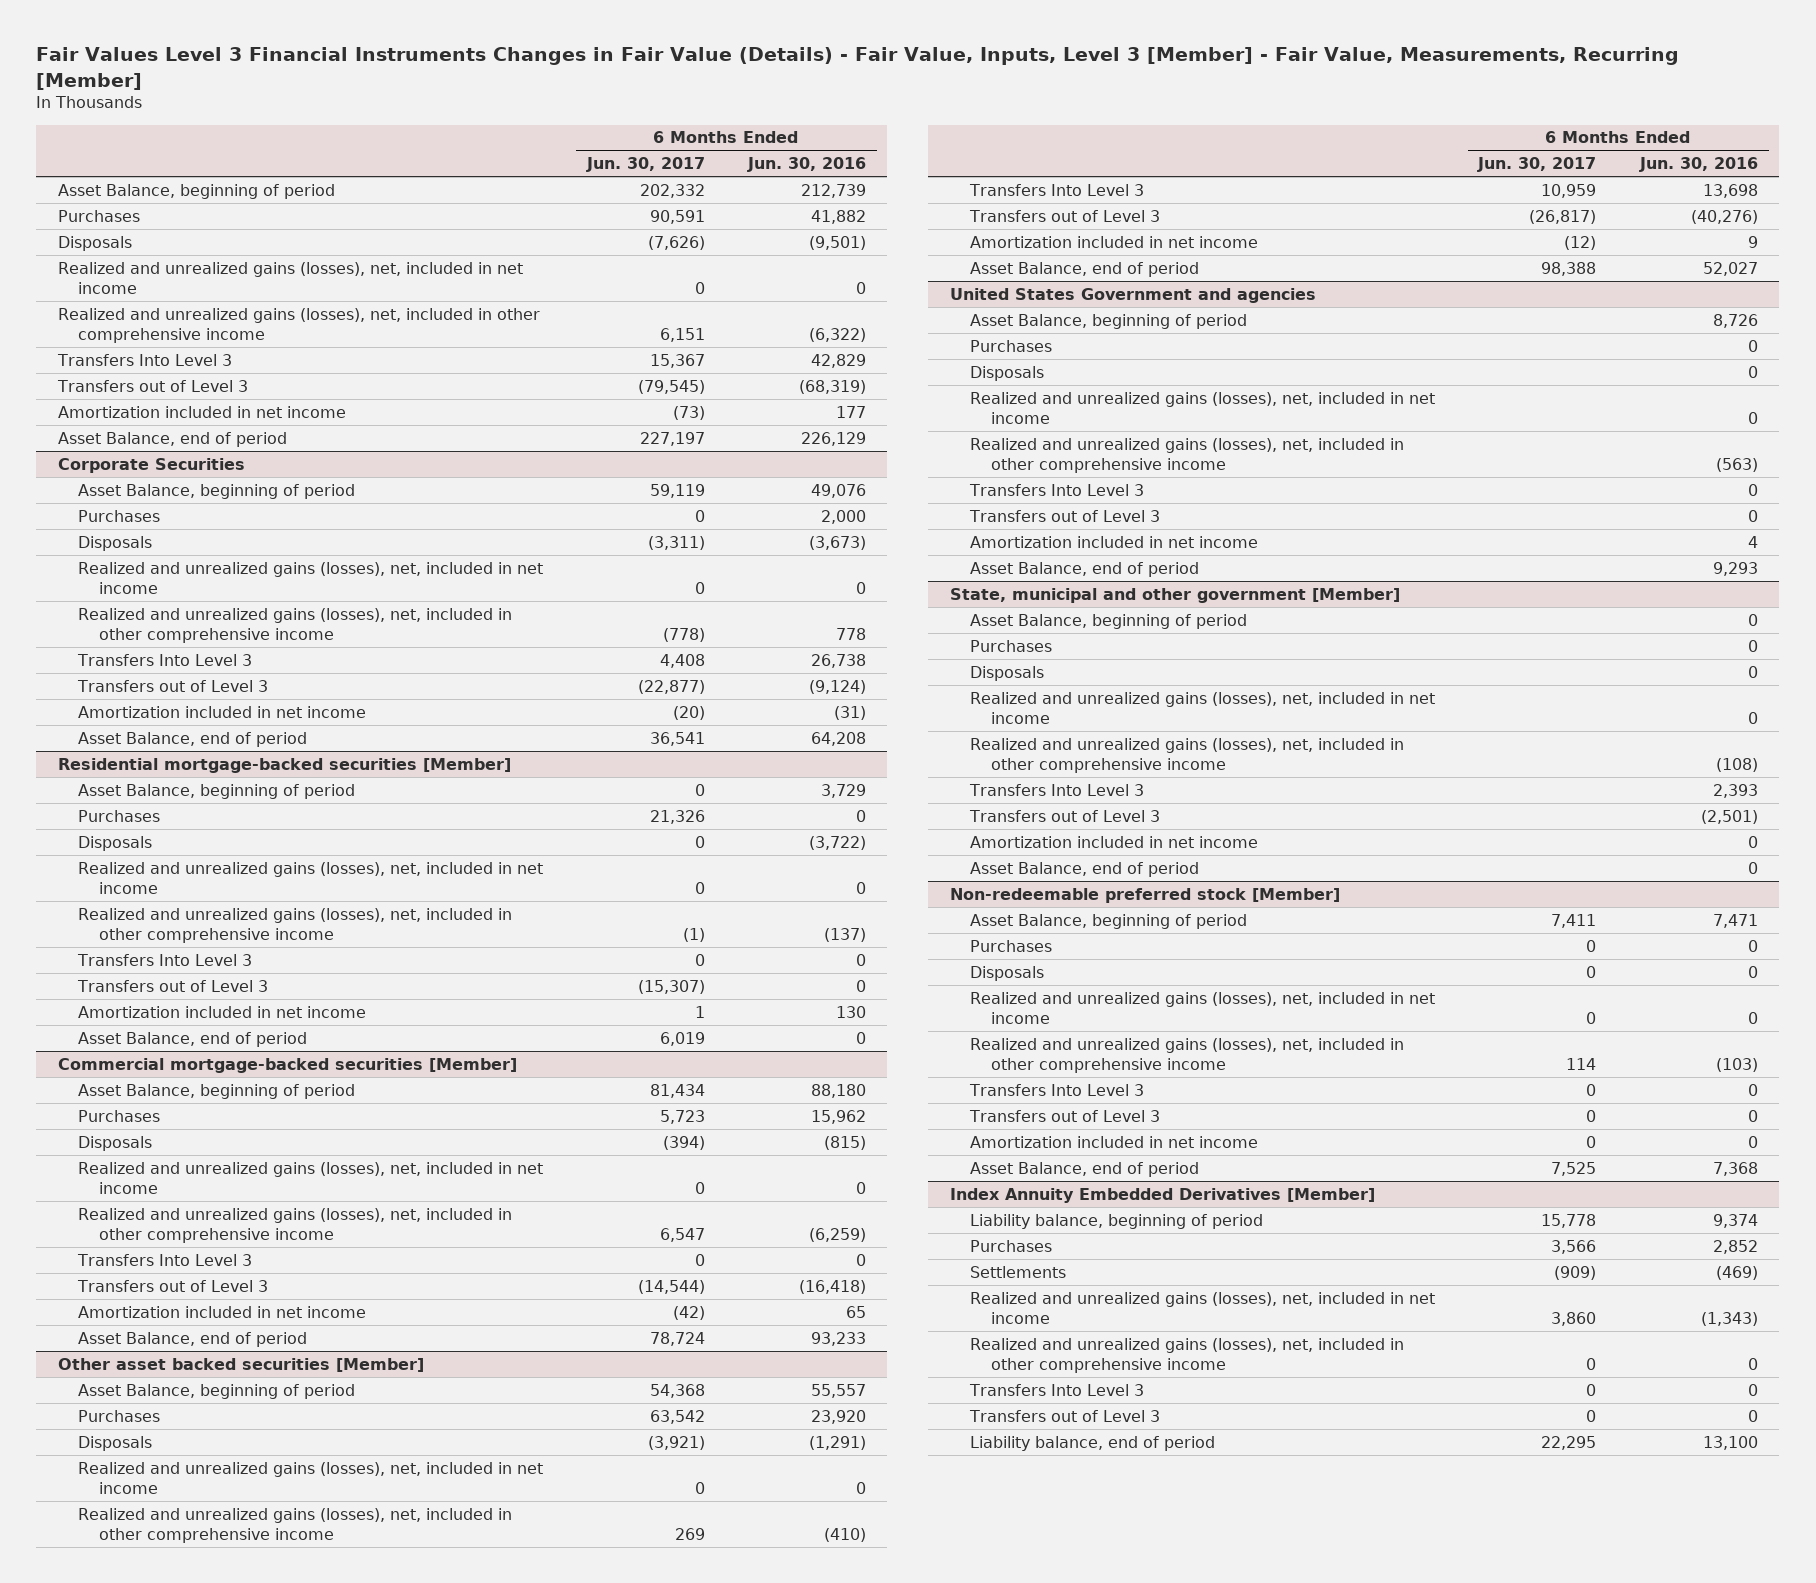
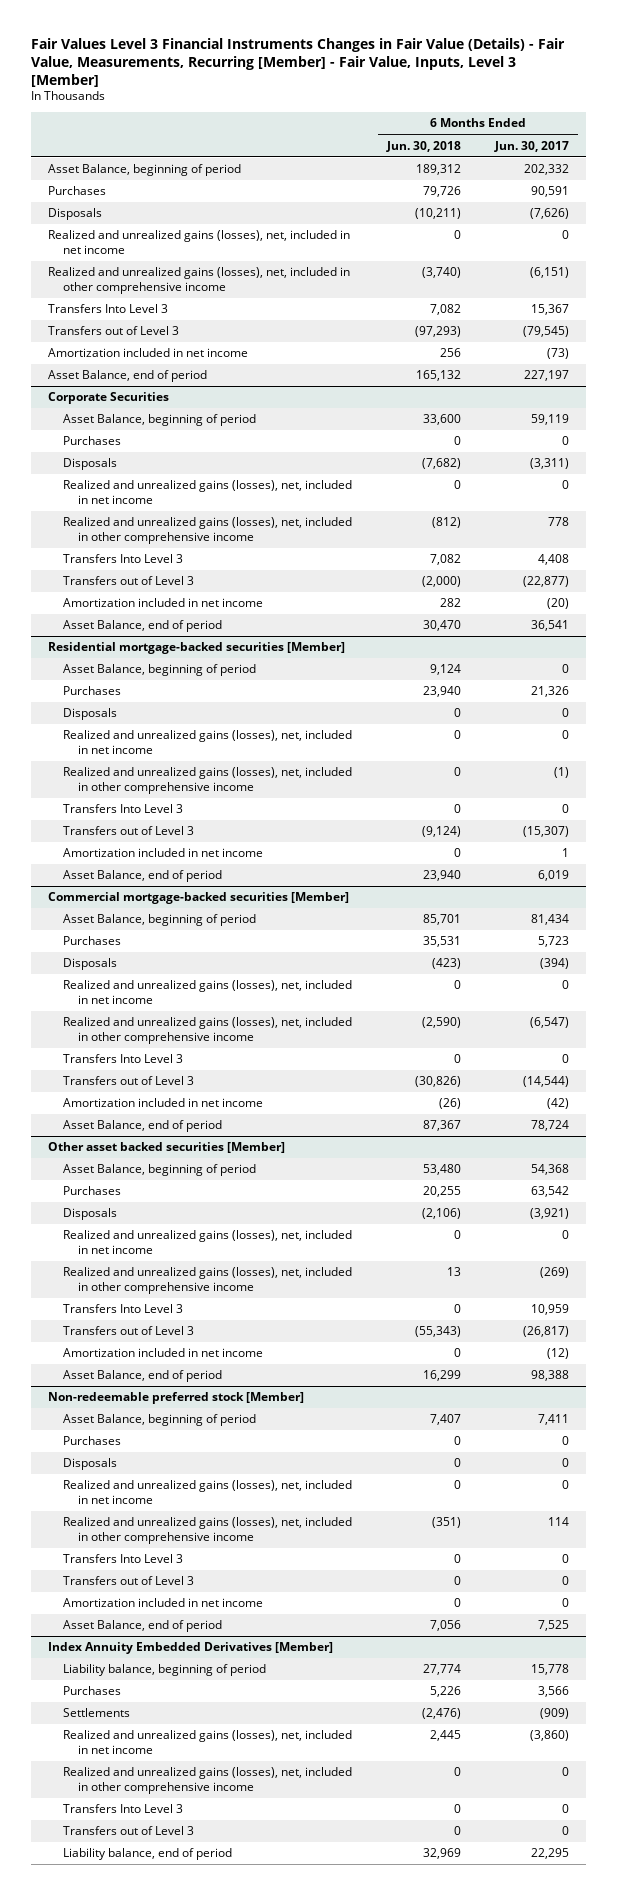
- Fair Values Level 3 Financial Instruments Changes in Fair Value (Details) - Fair Value, Inputs, Level 3 [Member] - Fair Value, Measurements, Recurring [Member]
+ Fair Values Level 3 Financial Instruments Changes in Fair Value (Details) - Fair Value, Measurements, Recurring [Member] - Fair Value, Inputs, Level 3 [Member]
- | 6 Months Ended Jun. 30, 2017 | 6 Months Ended Jun. 30, 2016
+ | 6 Months Ended Jun. 30, 2018 | 6 Months Ended Jun. 30, 2017
- Realized and unrealized gains (losses), net, included in other comprehensive income | 6,151 | (6,322)
+ Realized and unrealized gains (losses), net, included in other comprehensive income | (3,740) | (6,151)
@ Corporate Securities
- Realized and unrealized gains (losses), net, included in other comprehensive income | (778) | 778
+ Realized and unrealized gains (losses), net, included in other comprehensive income | (812) | 778
@ Commercial mortgage-backed securities [Member]
- Realized and unrealized gains (losses), net, included in other comprehensive income | 6,547 | (6,259)
+ Realized and unrealized gains (losses), net, included in other comprehensive income | (2,590) | (6,547)
@ Other asset backed securities [Member]
- Realized and unrealized gains (losses), net, included in other comprehensive income | 269 | (410)
+ Realized and unrealized gains (losses), net, included in other comprehensive income | 13 | (269)
- United States Government and agencies
- Asset Balance, beginning of period | | 8,726
- Purchases | | 0
- Disposals | | 0
- Realized and unrealized gains (losses), net, included in net income | | 0
- Realized and unrealized gains (losses), net, included in other comprehensive income | | (563)
- Transfers Into Level 3 | | 0
- Transfers out of Level 3 | | 0
- Amortization included in net income | | 4
- Asset Balance, end of period | | 9,293
- State, municipal and other government [Member]
- Asset Balance, beginning of period | | 0
- Purchases | | 0
- Disposals | | 0
- Realized and unrealized gains (losses), net, included in net income | | 0
- Realized and unrealized gains (losses), net, included in other comprehensive income | | (108)
- Transfers Into Level 3 | | 2,393
- Transfers out of Level 3 | | (2,501)
- Amortization included in net income | | 0
- Asset Balance, end of period | | 0
@ Index Annuity Embedded Derivatives [Member]
- Realized and unrealized gains (losses), net, included in net income | 3,860 | (1,343)
+ Realized and unrealized gains (losses), net, included in net income | 2,445 | (3,860)

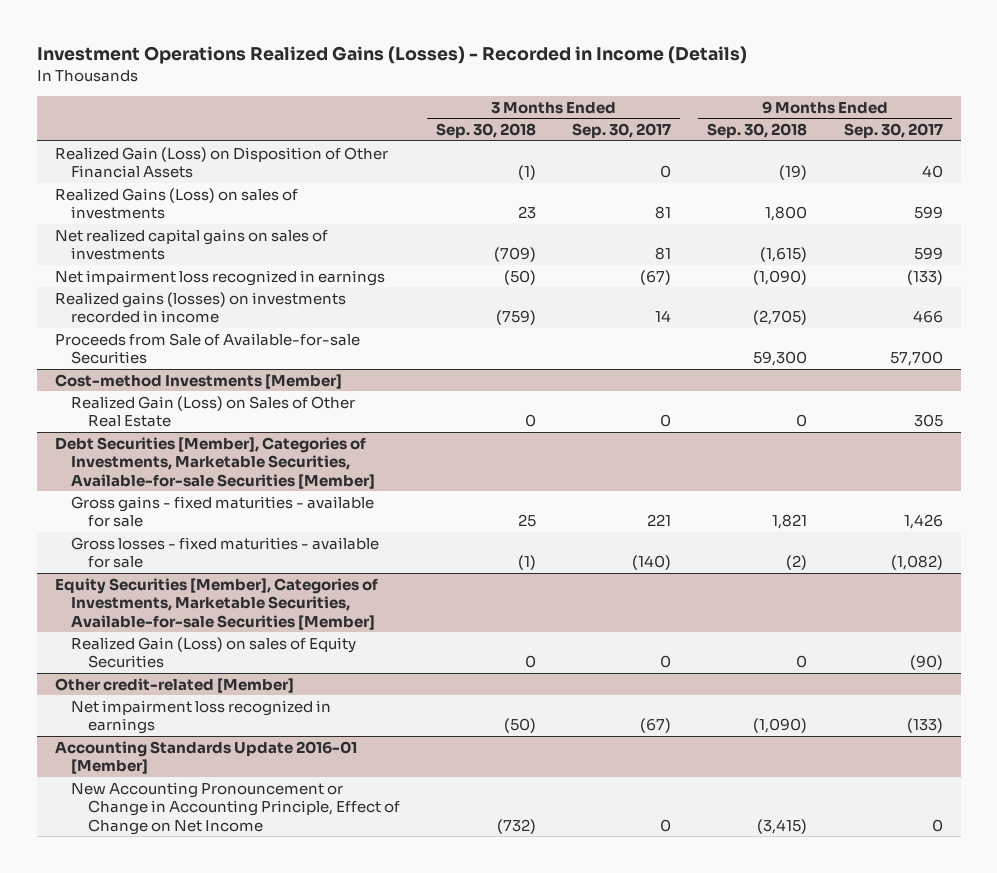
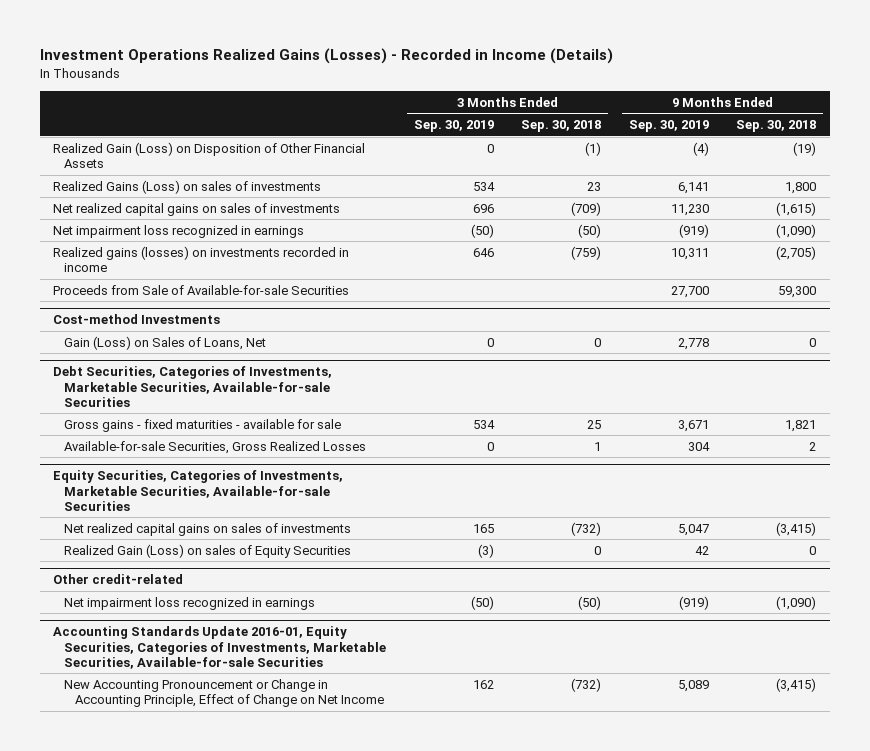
- | 3 Months Ended Sep. 30, 2018 | 3 Months Ended Sep. 30, 2017 | 9 Months Ended Sep. 30, 2018 | 9 Months Ended Sep. 30, 2017
+ | 3 Months Ended Sep. 30, 2019 | 3 Months Ended Sep. 30, 2018 | 9 Months Ended Sep. 30, 2019 | 9 Months Ended Sep. 30, 2018
- Cost-method Investments [Member]
- Realized Gain (Loss) on Sales of Other Real Estate | 0 | 0 | 0 | 305
- Debt Securities [Member], Categories of Investments, Marketable Securities, Available-for-sale Securities [Member]
+ Cost-method Investments
+ Gain (Loss) on Sales of Loans, Net | 0 | 0 | 2,778 | 0
+ Debt Securities, Categories of Investments, Marketable Securities, Available-for-sale Securities
- Gross losses - fixed maturities - available for sale | (1) | (140) | (2) | (1,082)
- Equity Securities [Member], Categories of Investments, Marketable Securities, Available-for-sale Securities [Member]
+ Available-for-sale Securities, Gross Realized Losses | 0 | 1 | 304 | 2
+ Equity Securities, Categories of Investments, Marketable Securities, Available-for-sale Securities
+ Net realized capital gains on sales of investments | 165 | (732) | 5,047 | (3,415)
- Other credit-related [Member]
+ Other credit-related
- Accounting Standards Update 2016-01 [Member]
+ Accounting Standards Update 2016-01, Equity Securities, Categories of Investments, Marketable Securities, Available-for-sale Securities

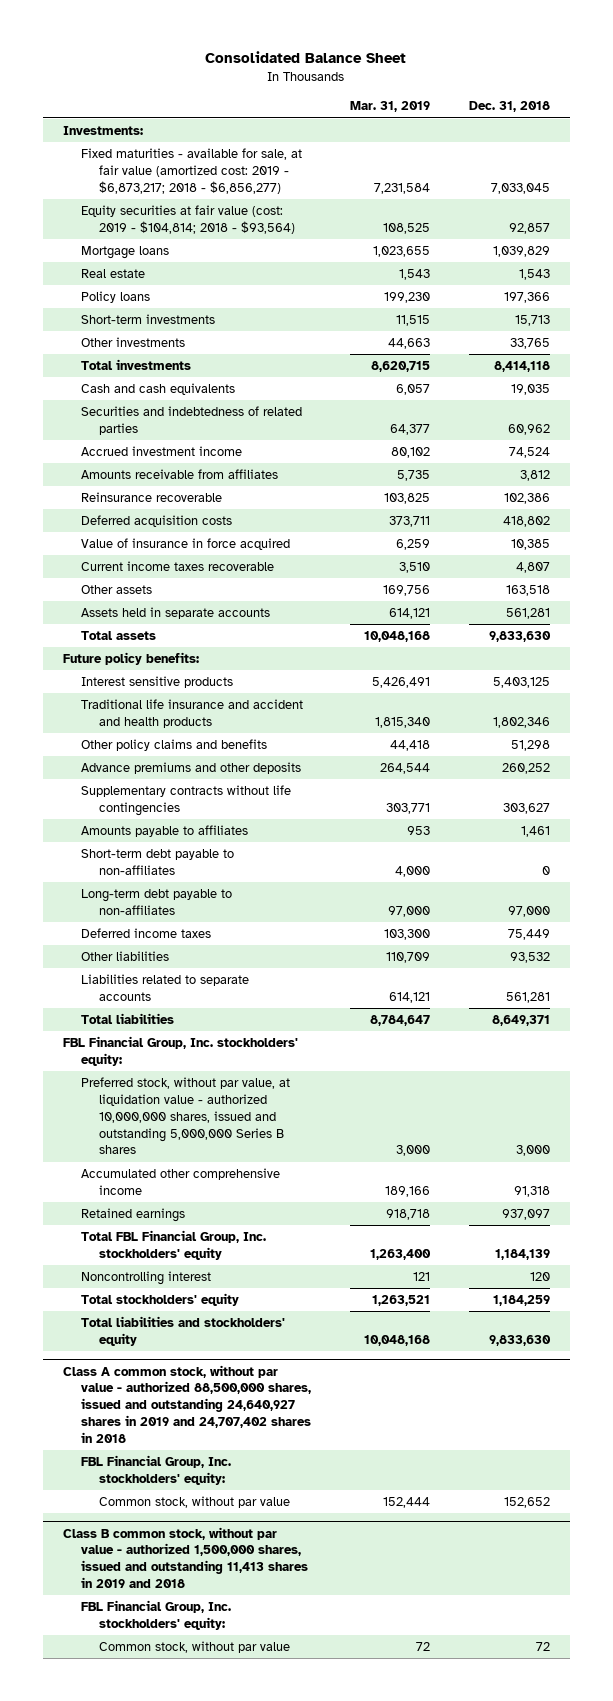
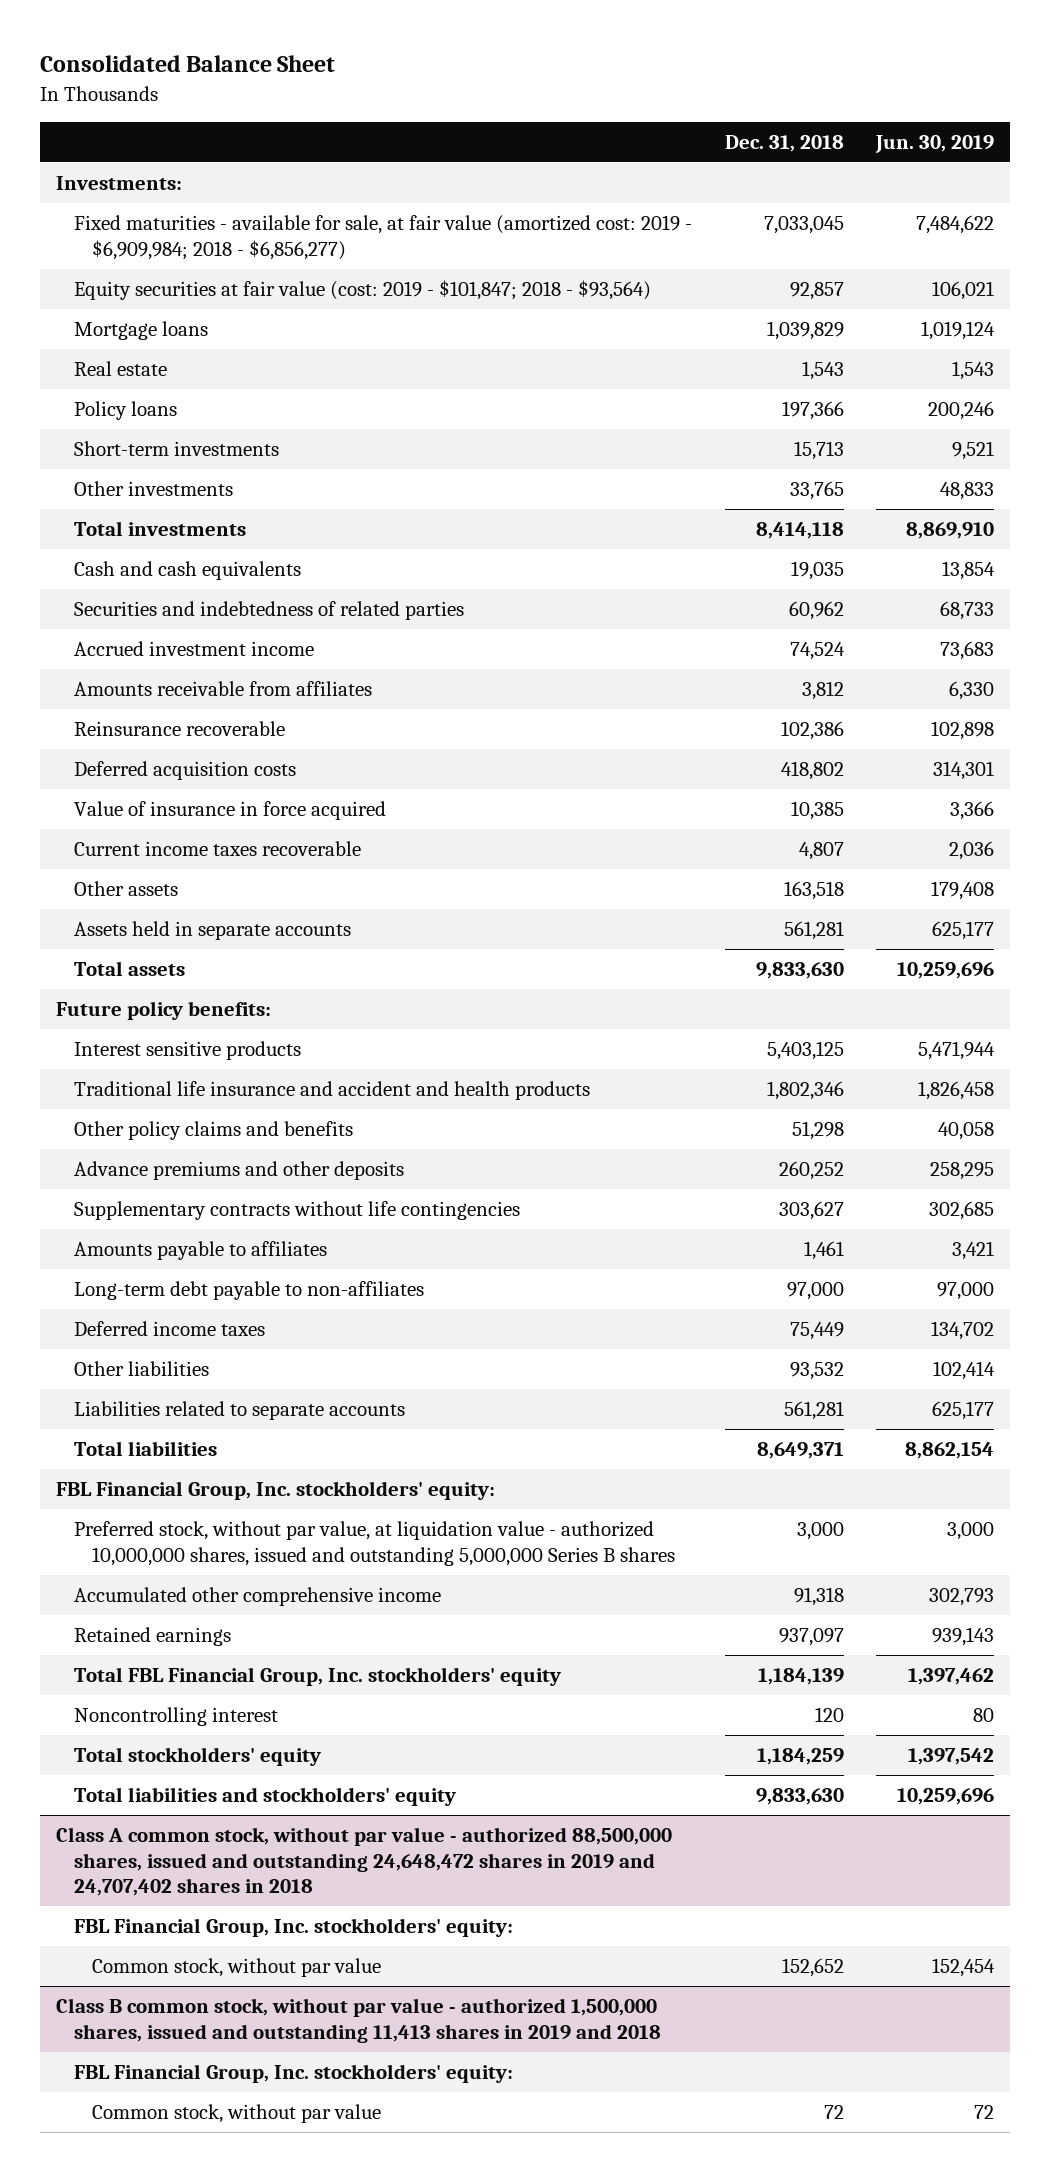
- | Mar. 31, 2019 | Dec. 31, 2018
+ | Dec. 31, 2018 | Jun. 30, 2019
- Fixed maturities - available for sale, at fair value (amortized cost: 2019 - $6,873,217; 2018 - $6,856,277) | 7,231,584 | 7,033,045
- Equity securities at fair value (cost: 2019 - $104,814; 2018 - $93,564) | 108,525 | 92,857
+ Fixed maturities - available for sale, at fair value (amortized cost: 2019 - $6,909,984; 2018 - $6,856,277) | 7,033,045 | 7,484,622
+ Equity securities at fair value (cost: 2019 - $101,847; 2018 - $93,564) | 92,857 | 106,021
- Short-term debt payable to non-affiliates | 4,000 | 0
- Class A common stock, without par value - authorized 88,500,000 shares, issued and outstanding 24,640,927 shares in 2019 and 24,707,402 shares in 2018
+ Class A common stock, without par value - authorized 88,500,000 shares, issued and outstanding 24,648,472 shares in 2019 and 24,707,402 shares in 2018

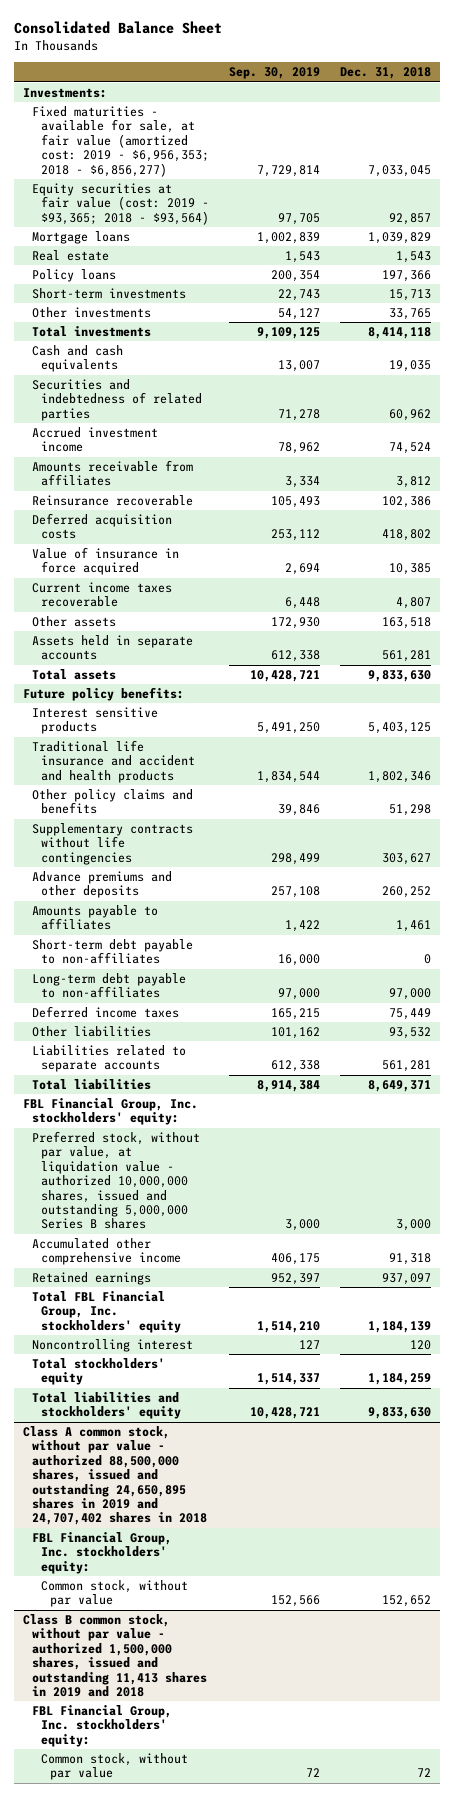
- | Dec. 31, 2018 | Jun. 30, 2019
+ | Sep. 30, 2019 | Dec. 31, 2018
- Fixed maturities - available for sale, at fair value (amortized cost: 2019 - $6,909,984; 2018 - $6,856,277) | 7,033,045 | 7,484,622
- Equity securities at fair value (cost: 2019 - $101,847; 2018 - $93,564) | 92,857 | 106,021
+ Fixed maturities - available for sale, at fair value (amortized cost: 2019 - $6,956,353; 2018 - $6,856,277) | 7,729,814 | 7,033,045
+ Equity securities at fair value (cost: 2019 - $93,365; 2018 - $93,564) | 97,705 | 92,857
moved down: Advance premiums and other deposits | 257,108 | 260,252
+ Short-term debt payable to non-affiliates | 16,000 | 0
- Class A common stock, without par value - authorized 88,500,000 shares, issued and outstanding 24,648,472 shares in 2019 and 24,707,402 shares in 2018
+ Class A common stock, without par value - authorized 88,500,000 shares, issued and outstanding 24,650,895 shares in 2019 and 24,707,402 shares in 2018

